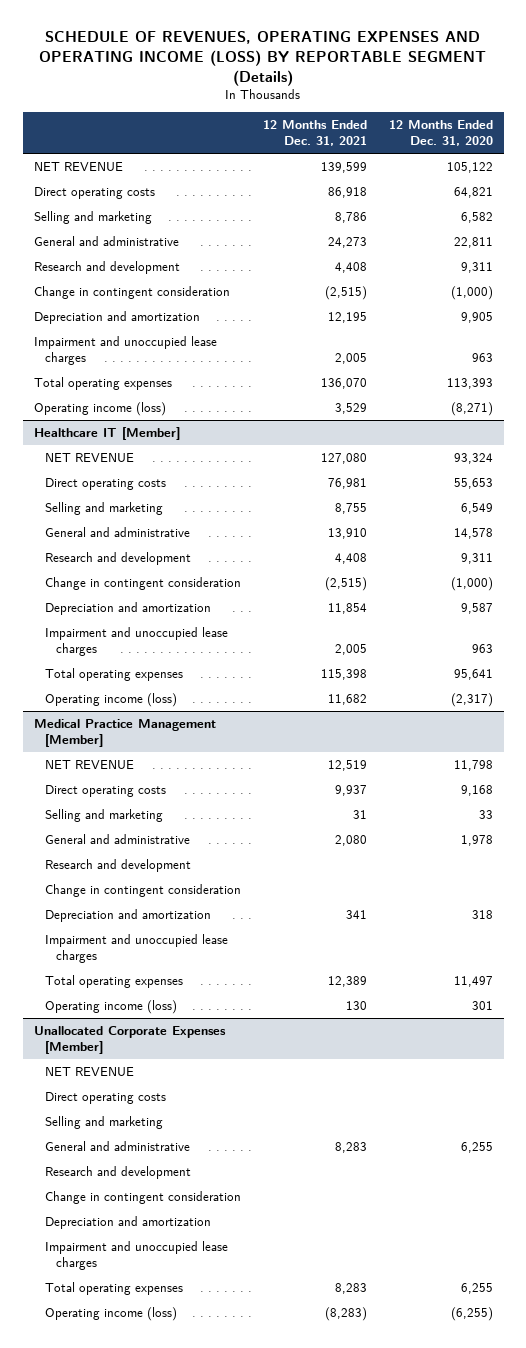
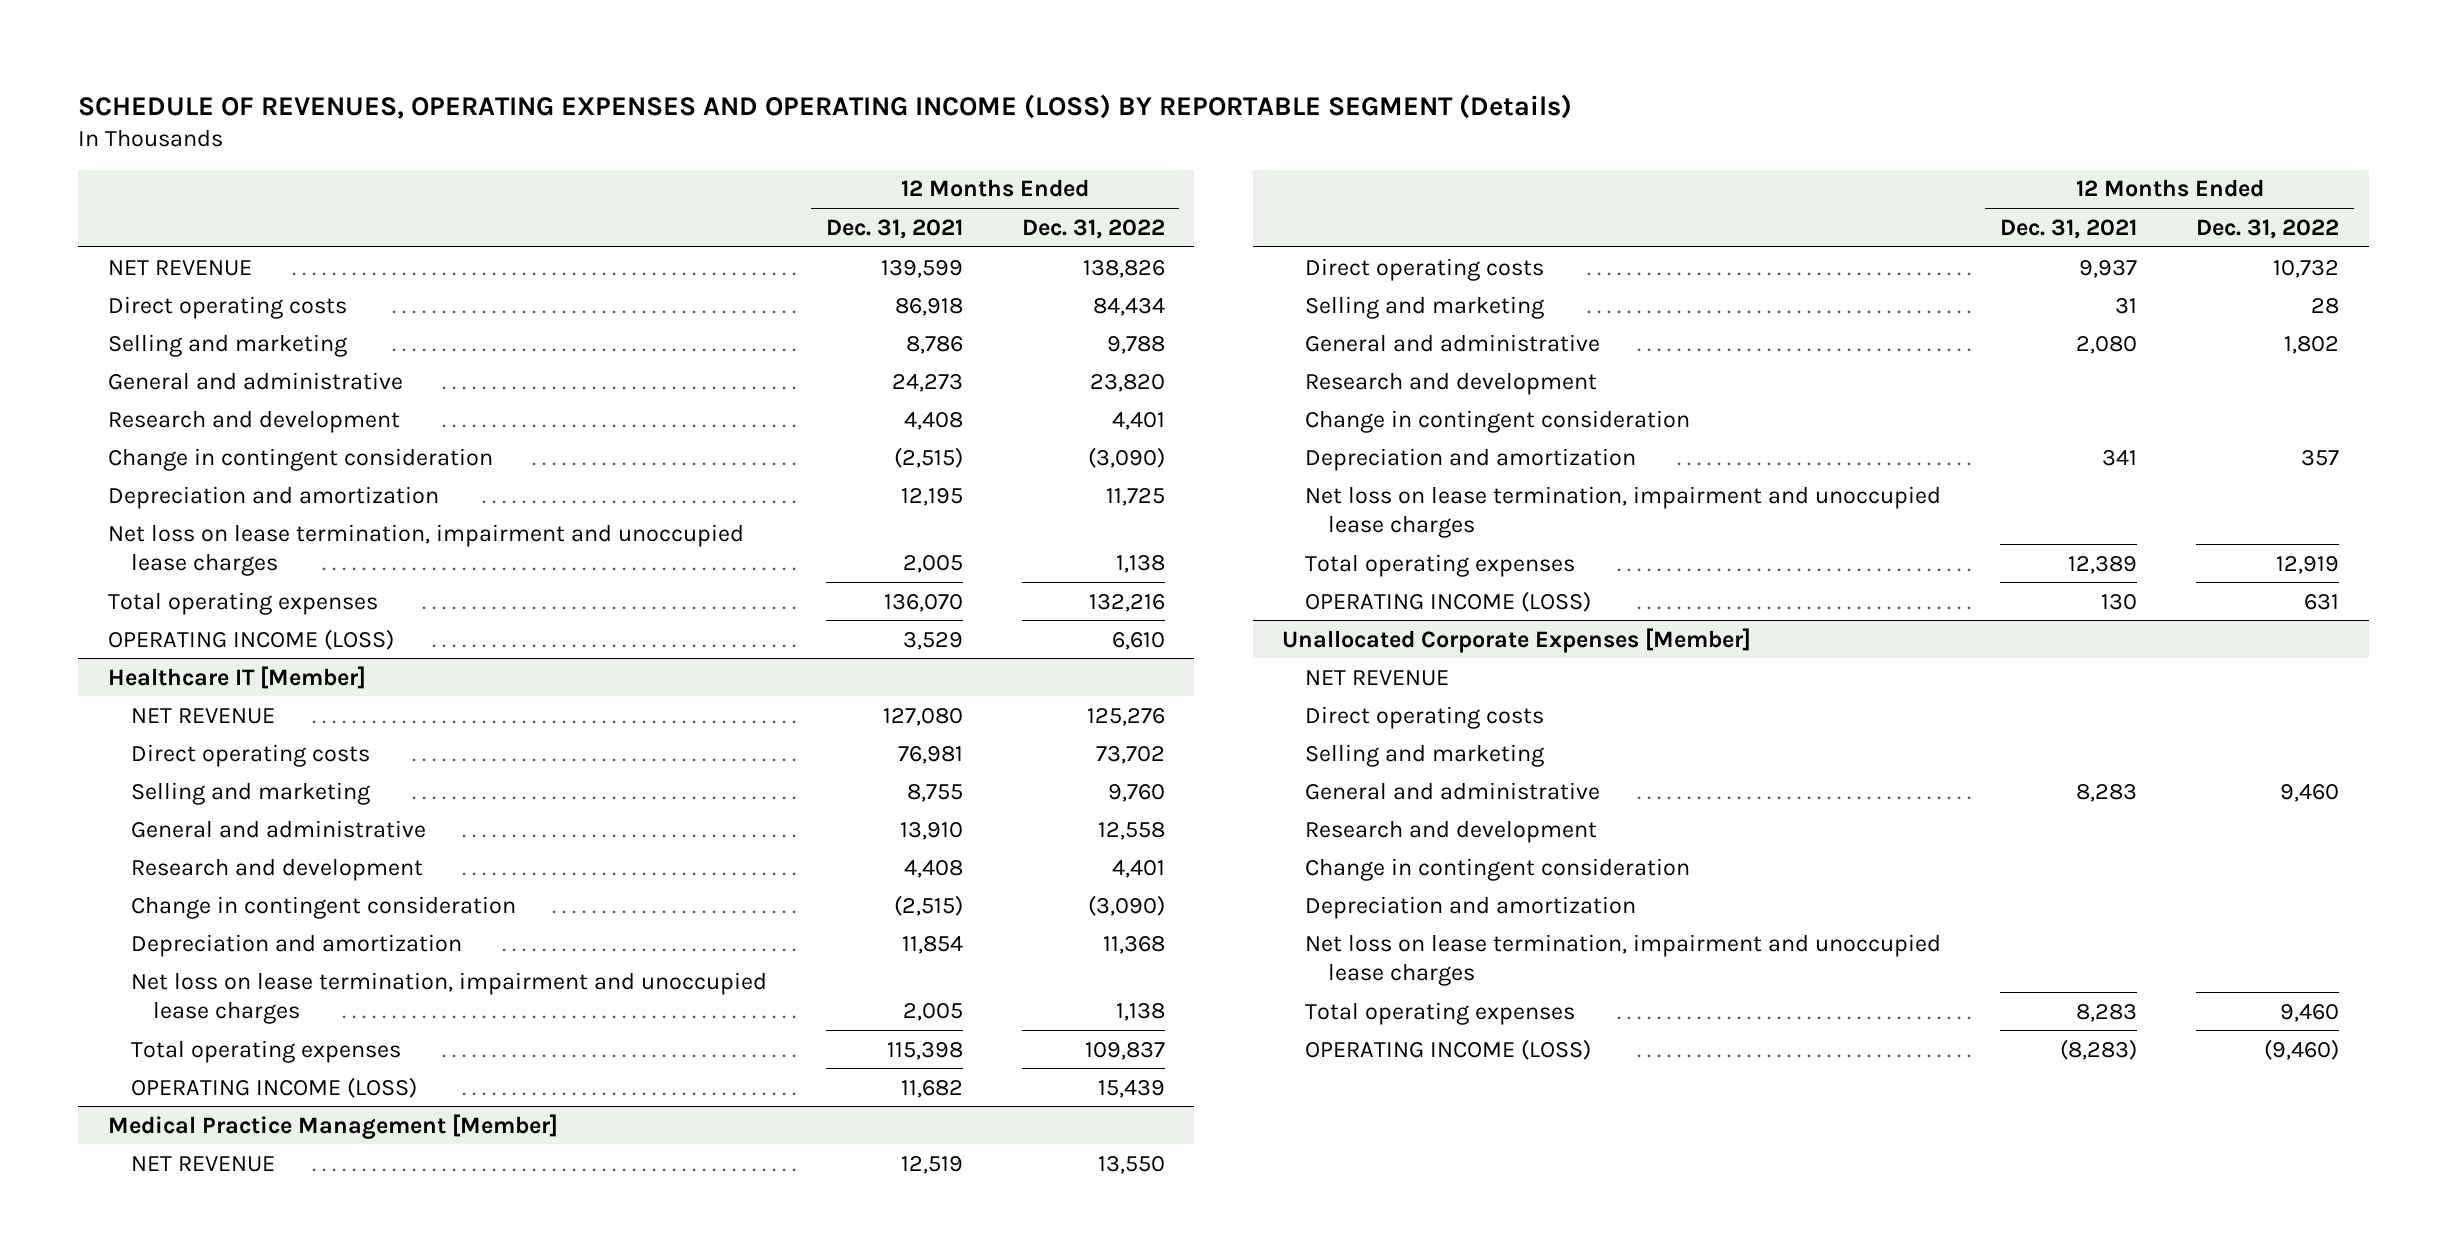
- | 12 Months Ended Dec. 31, 2021 | 12 Months Ended Dec. 31, 2020
+ | 12 Months Ended Dec. 31, 2021 | 12 Months Ended Dec. 31, 2022
- Impairment and unoccupied lease charges | 2,005 | 963
+ Net loss on lease termination, impairment and unoccupied lease charges | 2,005 | 1,138
- Operating income (loss) | 3,529 | (8,271)
+ OPERATING INCOME (LOSS) | 3,529 | 6,610
@ Healthcare IT [Member]
- Impairment and unoccupied lease charges | 2,005 | 963
+ Net loss on lease termination, impairment and unoccupied lease charges | 2,005 | 1,138
- Operating income (loss) | 11,682 | (2,317)
+ OPERATING INCOME (LOSS) | 11,682 | 15,439
@ Medical Practice Management [Member]
- Impairment and unoccupied lease charges
+ Net loss on lease termination, impairment and unoccupied lease charges
- Operating income (loss) | 130 | 301
+ OPERATING INCOME (LOSS) | 130 | 631
@ Unallocated Corporate Expenses [Member]
- Impairment and unoccupied lease charges
+ Net loss on lease termination, impairment and unoccupied lease charges
- Operating income (loss) | (8,283) | (6,255)
+ OPERATING INCOME (LOSS) | (8,283) | (9,460)

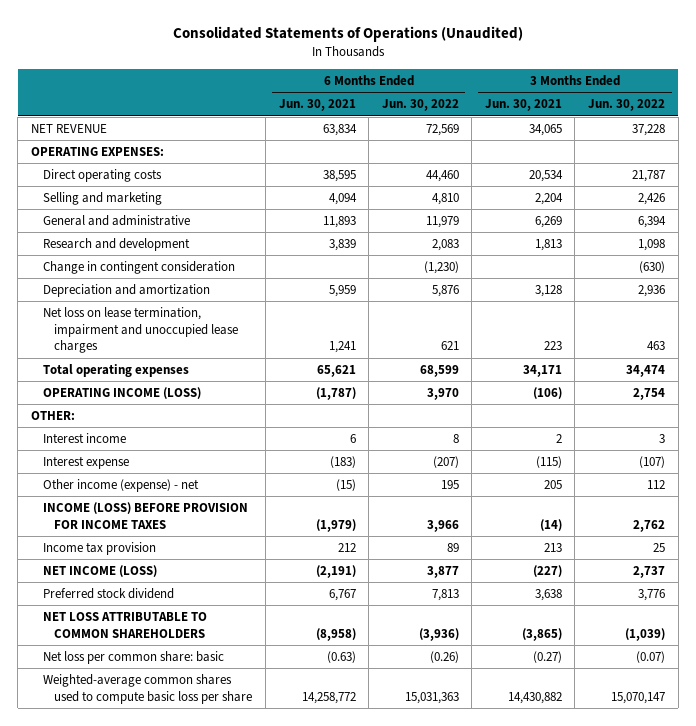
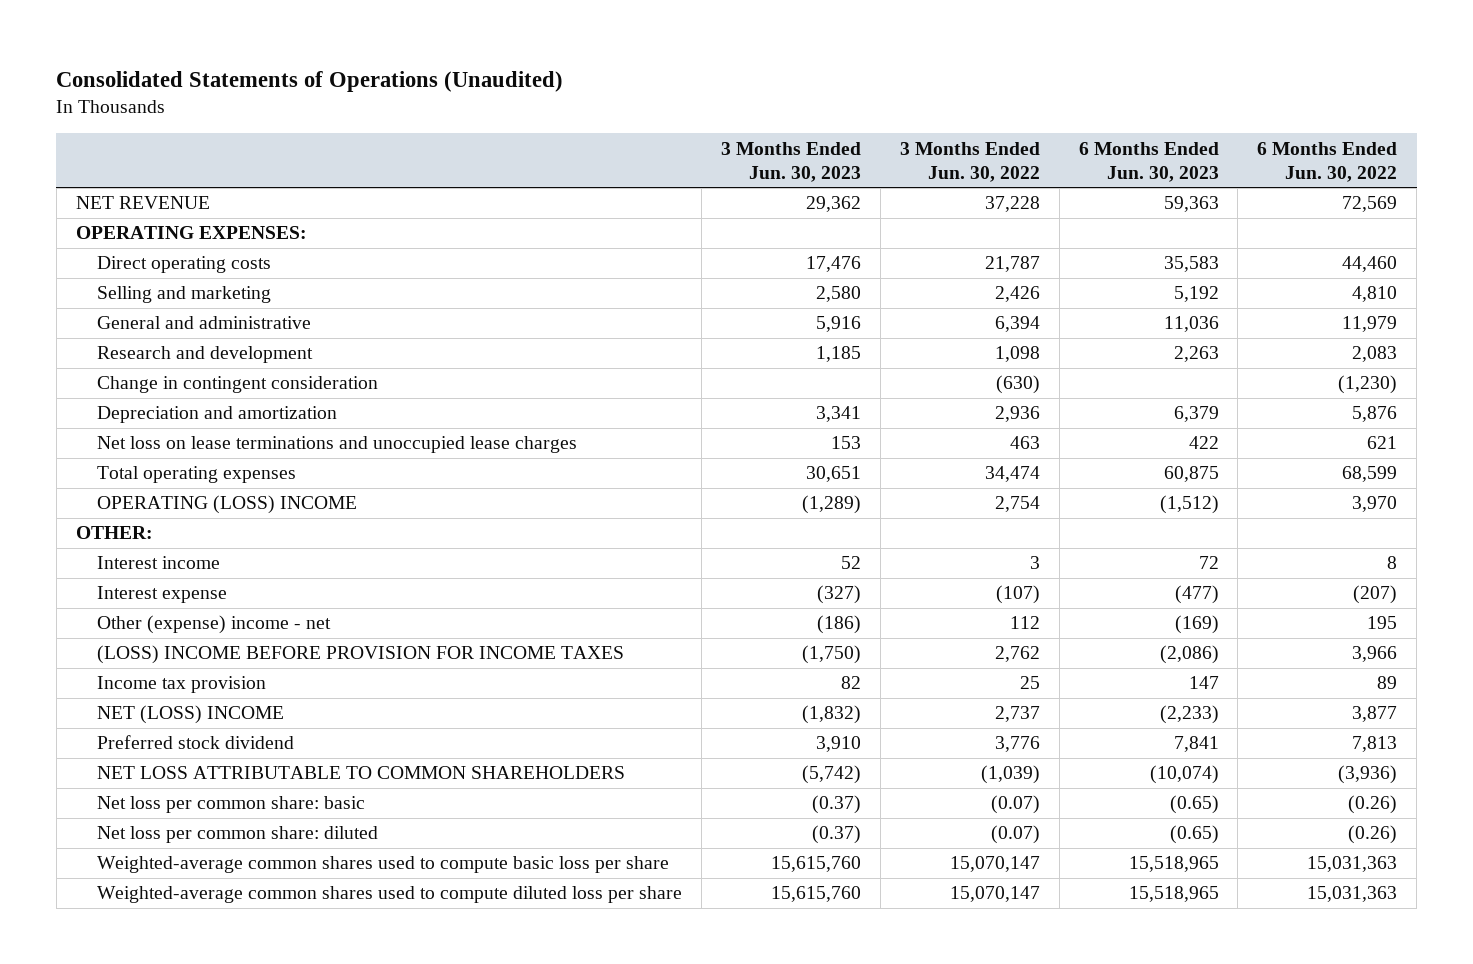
- | 6 Months Ended Jun. 30, 2021 | 6 Months Ended Jun. 30, 2022 | 3 Months Ended Jun. 30, 2021 | 3 Months Ended Jun. 30, 2022
+ | 3 Months Ended Jun. 30, 2023 | 3 Months Ended Jun. 30, 2022 | 6 Months Ended Jun. 30, 2023 | 6 Months Ended Jun. 30, 2022
- Net loss on lease termination, impairment and unoccupied lease charges | 1,241 | 621 | 223 | 463
+ Net loss on lease terminations and unoccupied lease charges | 153 | 463 | 422 | 621
- OPERATING INCOME (LOSS) | (1,787) | 3,970 | (106) | 2,754
+ OPERATING (LOSS) INCOME | (1,289) | 2,754 | (1,512) | 3,970
- Other income (expense) - net | (15) | 195 | 205 | 112
- INCOME (LOSS) BEFORE PROVISION FOR INCOME TAXES | (1,979) | 3,966 | (14) | 2,762
+ Other (expense) income - net | (186) | 112 | (169) | 195
+ (LOSS) INCOME BEFORE PROVISION FOR INCOME TAXES | (1,750) | 2,762 | (2,086) | 3,966
- NET INCOME (LOSS) | (2,191) | 3,877 | (227) | 2,737
+ NET (LOSS) INCOME | (1,832) | 2,737 | (2,233) | 3,877
+ Net loss per common share: diluted | (0.37) | (0.07) | (0.65) | (0.26)
+ Weighted-average common shares used to compute diluted loss per share | 15,615,760 | 15,070,147 | 15,518,965 | 15,031,363

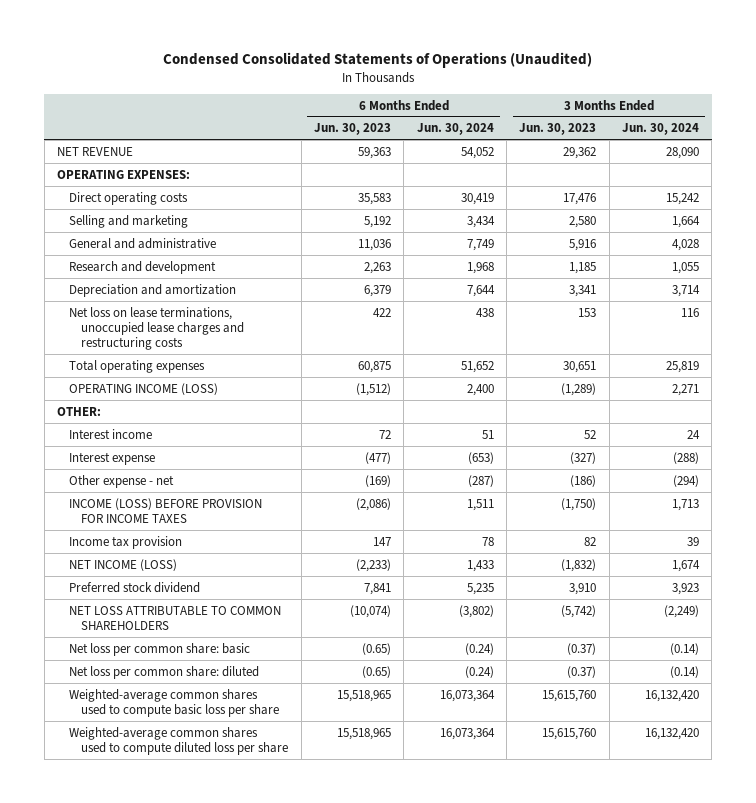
- Consolidated Statements of Operations (Unaudited)
+ Condensed Consolidated Statements of Operations (Unaudited)
- | 3 Months Ended Jun. 30, 2023 | 3 Months Ended Jun. 30, 2022 | 6 Months Ended Jun. 30, 2023 | 6 Months Ended Jun. 30, 2022
+ | 6 Months Ended Jun. 30, 2023 | 6 Months Ended Jun. 30, 2024 | 3 Months Ended Jun. 30, 2023 | 3 Months Ended Jun. 30, 2024
- Change in contingent consideration | | (630) | | (1,230)
- Net loss on lease terminations and unoccupied lease charges | 153 | 463 | 422 | 621
+ Net loss on lease terminations, unoccupied lease charges and restructuring costs | 422 | 438 | 153 | 116
- OPERATING (LOSS) INCOME | (1,289) | 2,754 | (1,512) | 3,970
+ OPERATING INCOME (LOSS) | (1,512) | 2,400 | (1,289) | 2,271
- Other (expense) income - net | (186) | 112 | (169) | 195
- (LOSS) INCOME BEFORE PROVISION FOR INCOME TAXES | (1,750) | 2,762 | (2,086) | 3,966
+ Other expense - net | (169) | (287) | (186) | (294)
+ INCOME (LOSS) BEFORE PROVISION FOR INCOME TAXES | (2,086) | 1,511 | (1,750) | 1,713
- NET (LOSS) INCOME | (1,832) | 2,737 | (2,233) | 3,877
+ NET INCOME (LOSS) | (2,233) | 1,433 | (1,832) | 1,674

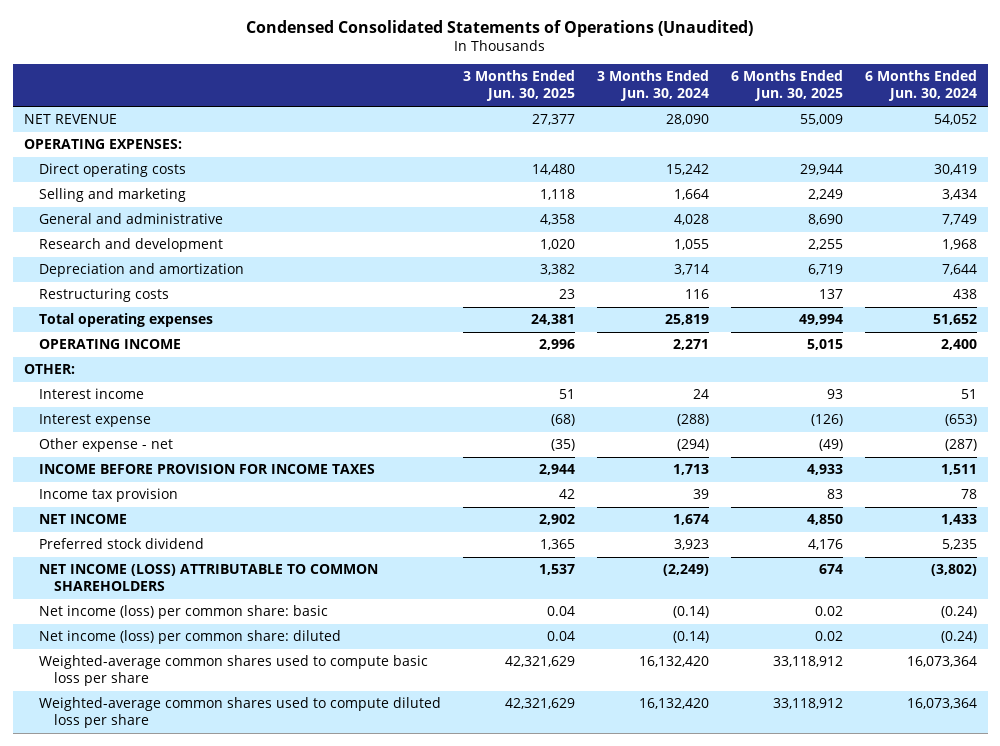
- | 6 Months Ended Jun. 30, 2023 | 6 Months Ended Jun. 30, 2024 | 3 Months Ended Jun. 30, 2023 | 3 Months Ended Jun. 30, 2024
+ | 3 Months Ended Jun. 30, 2025 | 3 Months Ended Jun. 30, 2024 | 6 Months Ended Jun. 30, 2025 | 6 Months Ended Jun. 30, 2024
- Net loss on lease terminations, unoccupied lease charges and restructuring costs | 422 | 438 | 153 | 116
+ Restructuring costs | 23 | 116 | 137 | 438
- OPERATING INCOME (LOSS) | (1,512) | 2,400 | (1,289) | 2,271
+ OPERATING INCOME | 2,996 | 2,271 | 5,015 | 2,400
- INCOME (LOSS) BEFORE PROVISION FOR INCOME TAXES | (2,086) | 1,511 | (1,750) | 1,713
+ INCOME BEFORE PROVISION FOR INCOME TAXES | 2,944 | 1,713 | 4,933 | 1,511
- NET INCOME (LOSS) | (2,233) | 1,433 | (1,832) | 1,674
+ NET INCOME | 2,902 | 1,674 | 4,850 | 1,433
- NET LOSS ATTRIBUTABLE TO COMMON SHAREHOLDERS | (10,074) | (3,802) | (5,742) | (2,249)
- Net loss per common share: basic | (0.65) | (0.24) | (0.37) | (0.14)
- Net loss per common share: diluted | (0.65) | (0.24) | (0.37) | (0.14)
+ NET INCOME (LOSS) ATTRIBUTABLE TO COMMON SHAREHOLDERS | 1,537 | (2,249) | 674 | (3,802)
+ Net income (loss) per common share: basic | 0.04 | (0.14) | 0.02 | (0.24)
+ Net income (loss) per common share: diluted | 0.04 | (0.14) | 0.02 | (0.24)

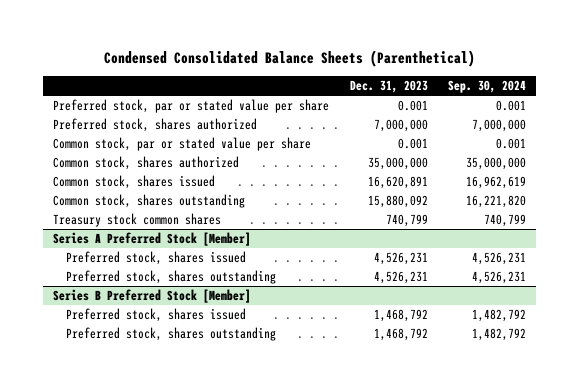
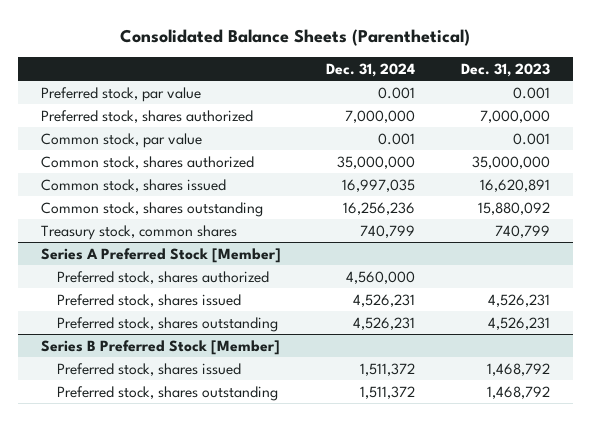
- Condensed Consolidated Balance Sheets (Parenthetical)
+ Consolidated Balance Sheets (Parenthetical)
- | Dec. 31, 2023 | Sep. 30, 2024
+ | Dec. 31, 2024 | Dec. 31, 2023
- Preferred stock, par or stated value per share | 0.001 | 0.001
+ Preferred stock, par value | 0.001 | 0.001
- Common stock, par or stated value per share | 0.001 | 0.001
+ Common stock, par value | 0.001 | 0.001
- Treasury stock common shares | 740,799 | 740,799
+ Treasury stock, common shares | 740,799 | 740,799
@ Series A Preferred Stock [Member]
+ Preferred stock, shares authorized | 4,560,000 |

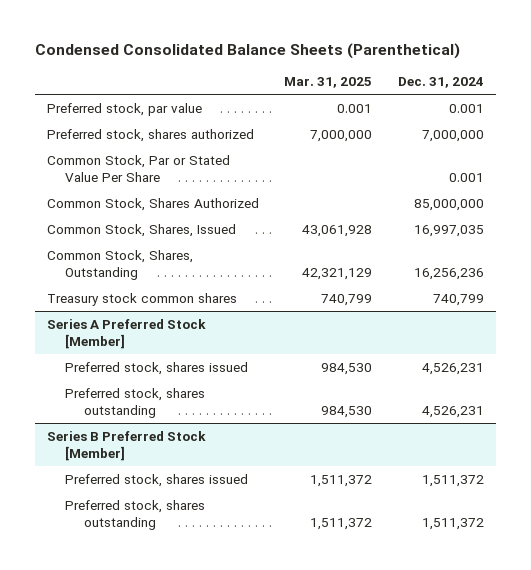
- Consolidated Balance Sheets (Parenthetical)
+ Condensed Consolidated Balance Sheets (Parenthetical)
- | Dec. 31, 2024 | Dec. 31, 2023
+ | Mar. 31, 2025 | Dec. 31, 2024
- Common stock, par value | 0.001 | 0.001
- Common stock, shares authorized | 35,000,000 | 35,000,000
- Common stock, shares issued | 16,997,035 | 16,620,891
- Common stock, shares outstanding | 16,256,236 | 15,880,092
- Treasury stock, common shares | 740,799 | 740,799
+ Common Stock, Par or Stated Value Per Share | | 0.001
+ Common Stock, Shares Authorized | | 85,000,000
+ Common Stock, Shares, Issued | 43,061,928 | 16,997,035
+ Common Stock, Shares, Outstanding | 42,321,129 | 16,256,236
+ Treasury stock common shares | 740,799 | 740,799
@ Series A Preferred Stock [Member]
- Preferred stock, shares authorized | 4,560,000 |

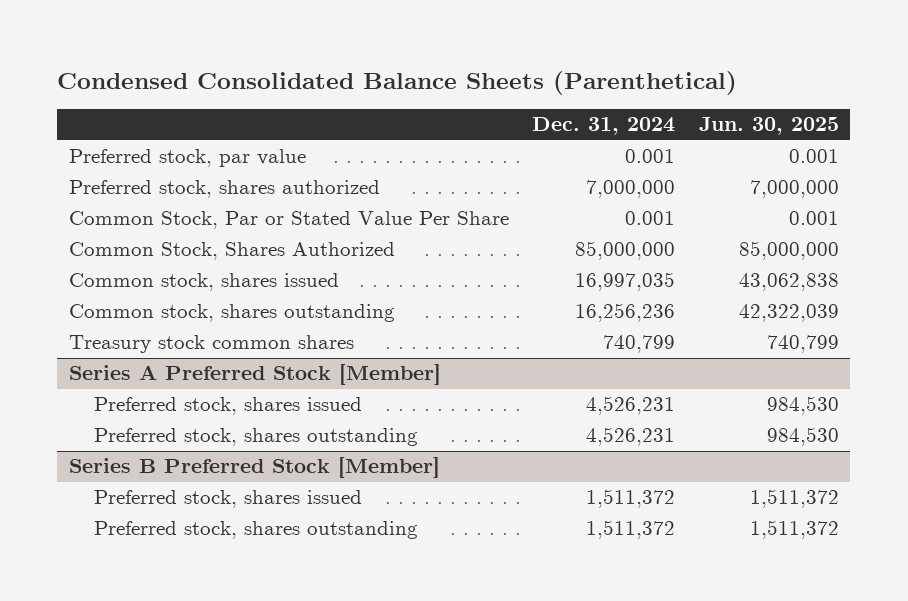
- | Mar. 31, 2025 | Dec. 31, 2024
+ | Dec. 31, 2024 | Jun. 30, 2025
- Common Stock, Shares, Issued | 43,061,928 | 16,997,035
- Common Stock, Shares, Outstanding | 42,321,129 | 16,256,236
+ Common stock, shares issued | 16,997,035 | 43,062,838
+ Common stock, shares outstanding | 16,256,236 | 42,322,039

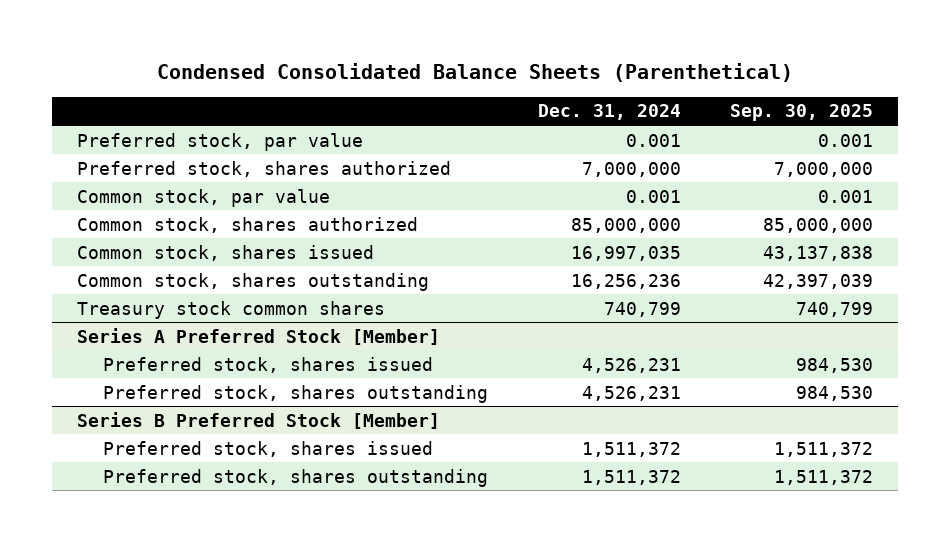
- | Dec. 31, 2024 | Jun. 30, 2025
+ | Dec. 31, 2024 | Sep. 30, 2025
- Common Stock, Par or Stated Value Per Share | 0.001 | 0.001
- Common Stock, Shares Authorized | 85,000,000 | 85,000,000
+ Common stock, par value | 0.001 | 0.001
+ Common stock, shares authorized | 85,000,000 | 85,000,000

